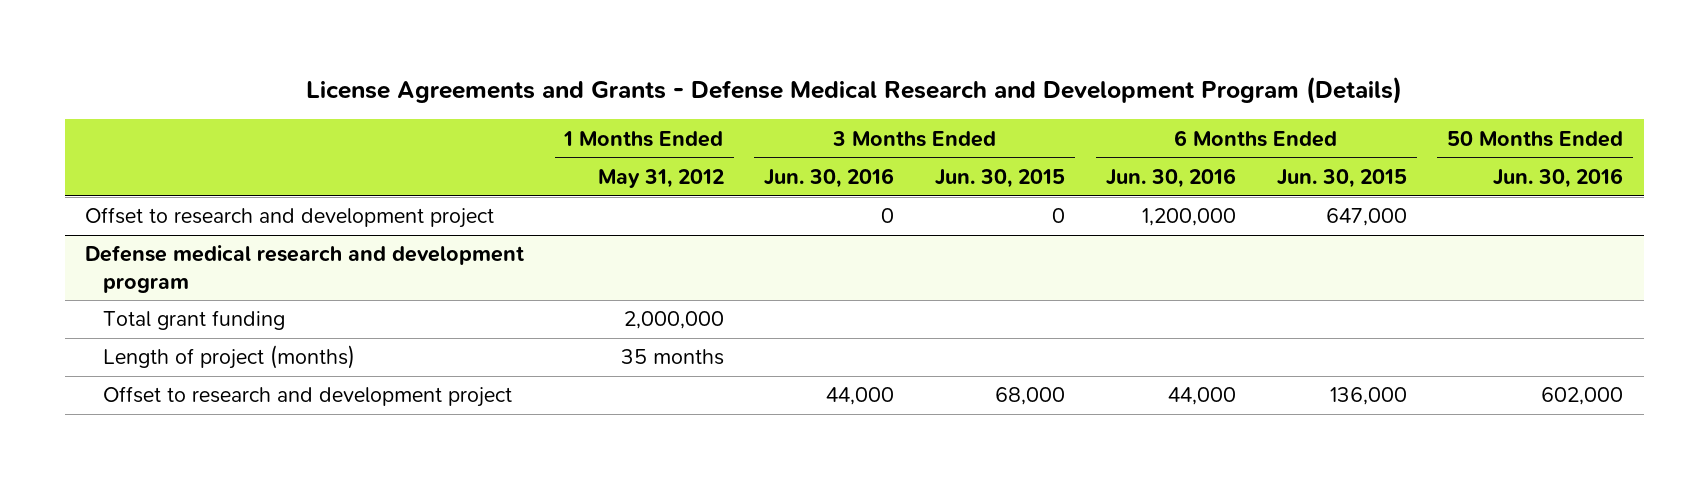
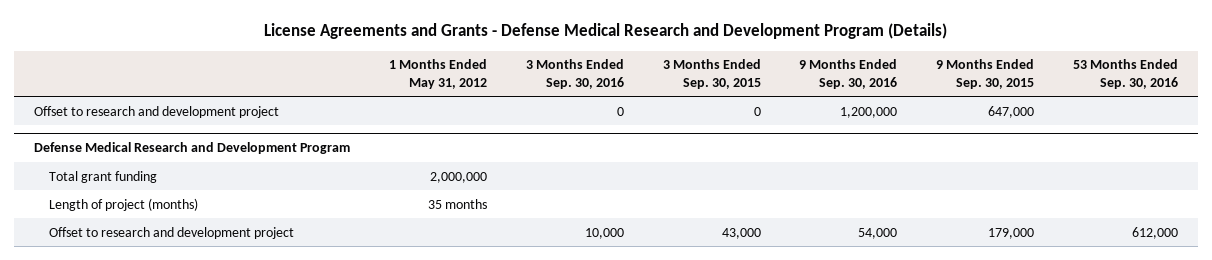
- | 1 Months Ended May 31, 2012 | 3 Months Ended Jun. 30, 2016 | 3 Months Ended Jun. 30, 2015 | 6 Months Ended Jun. 30, 2016 | 6 Months Ended Jun. 30, 2015 | 50 Months Ended Jun. 30, 2016
+ | 1 Months Ended May 31, 2012 | 3 Months Ended Sep. 30, 2016 | 3 Months Ended Sep. 30, 2015 | 9 Months Ended Sep. 30, 2016 | 9 Months Ended Sep. 30, 2015 | 53 Months Ended Sep. 30, 2016
- Defense medical research and development program
+ Defense Medical Research and Development Program

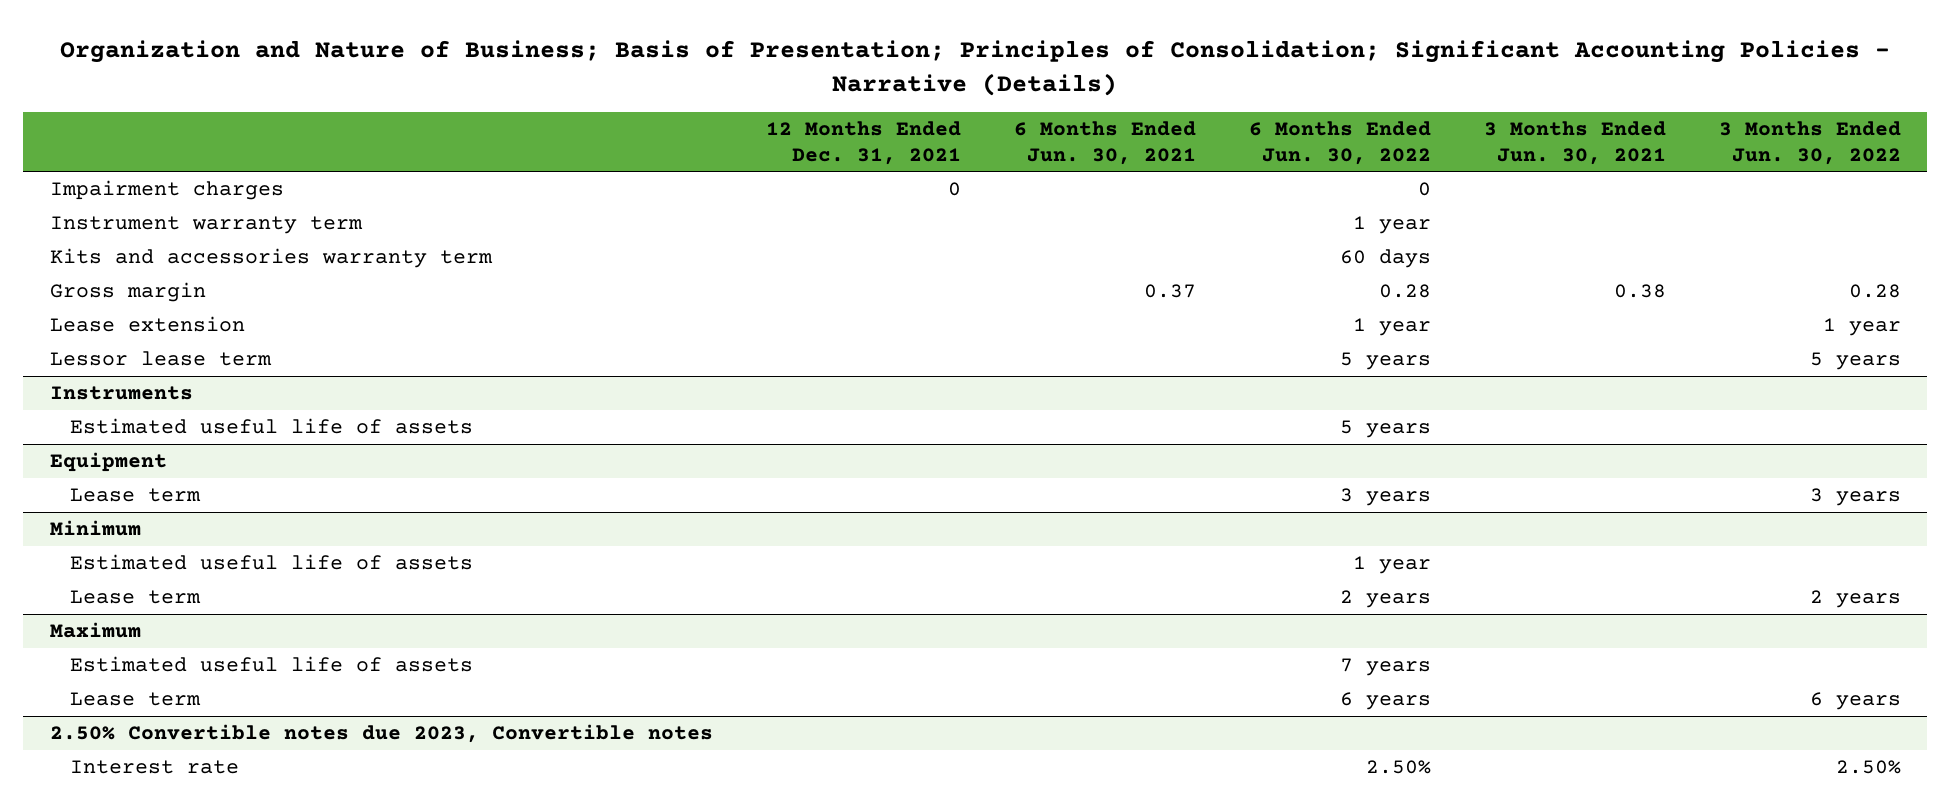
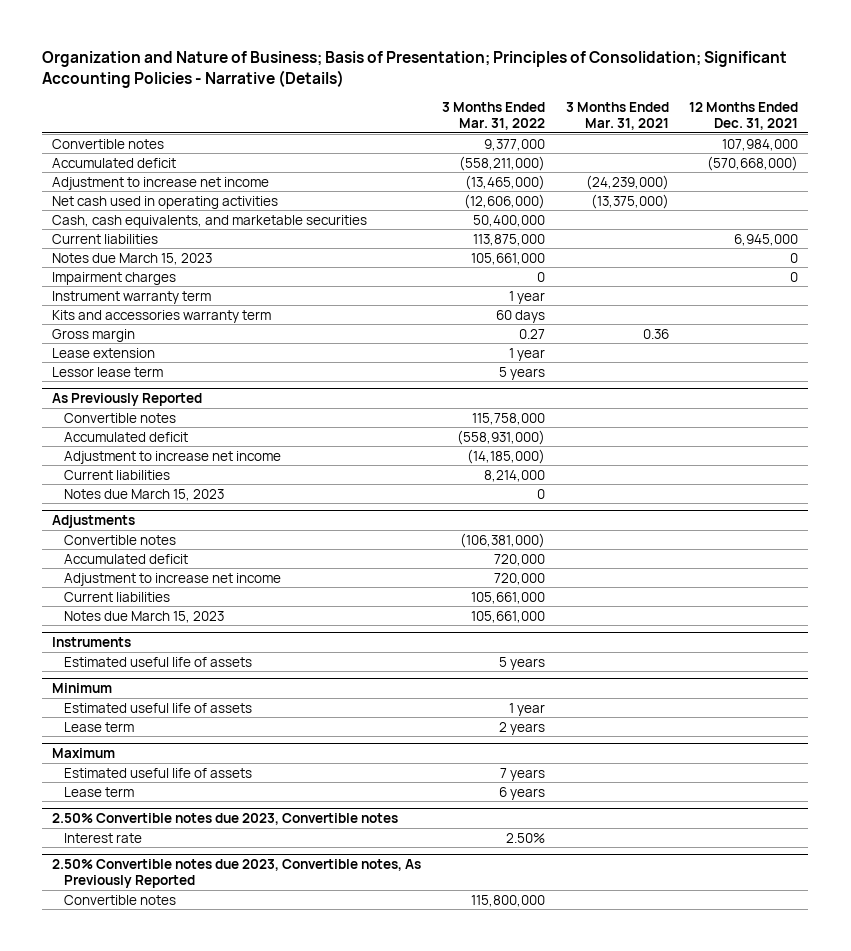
- | 12 Months Ended Dec. 31, 2021 | 6 Months Ended Jun. 30, 2021 | 6 Months Ended Jun. 30, 2022 | 3 Months Ended Jun. 30, 2021 | 3 Months Ended Jun. 30, 2022
+ | 3 Months Ended Mar. 31, 2022 | 3 Months Ended Mar. 31, 2021 | 12 Months Ended Dec. 31, 2021
+ Convertible notes | 9,377,000 | | 107,984,000
+ Accumulated deficit | (558,211,000) | | (570,668,000)
+ Adjustment to increase net income | (13,465,000) | (24,239,000) |
+ Net cash used in operating activities | (12,606,000) | (13,375,000) |
+ Cash, cash equivalents, and marketable securities | 50,400,000 | |
+ Current liabilities | 113,875,000 | | 6,945,000
+ Notes due March 15, 2023 | 105,661,000 | | 0
+ As Previously Reported
+ Convertible notes | 115,758,000 | |
+ Accumulated deficit | (558,931,000) | |
+ Adjustment to increase net income | (14,185,000) | |
+ Current liabilities | 8,214,000 | |
+ Notes due March 15, 2023 | 0 | |
+ Adjustments
+ Convertible notes | (106,381,000) | |
+ Accumulated deficit | 720,000 | |
+ Adjustment to increase net income | 720,000 | |
+ Current liabilities | 105,661,000 | |
+ Notes due March 15, 2023 | 105,661,000 | |
- Equipment
- Lease term | | | 3 years | | 3 years
+ 2.50% Convertible notes due 2023, Convertible notes, As Previously Reported
+ Convertible notes | 115,800,000 | |

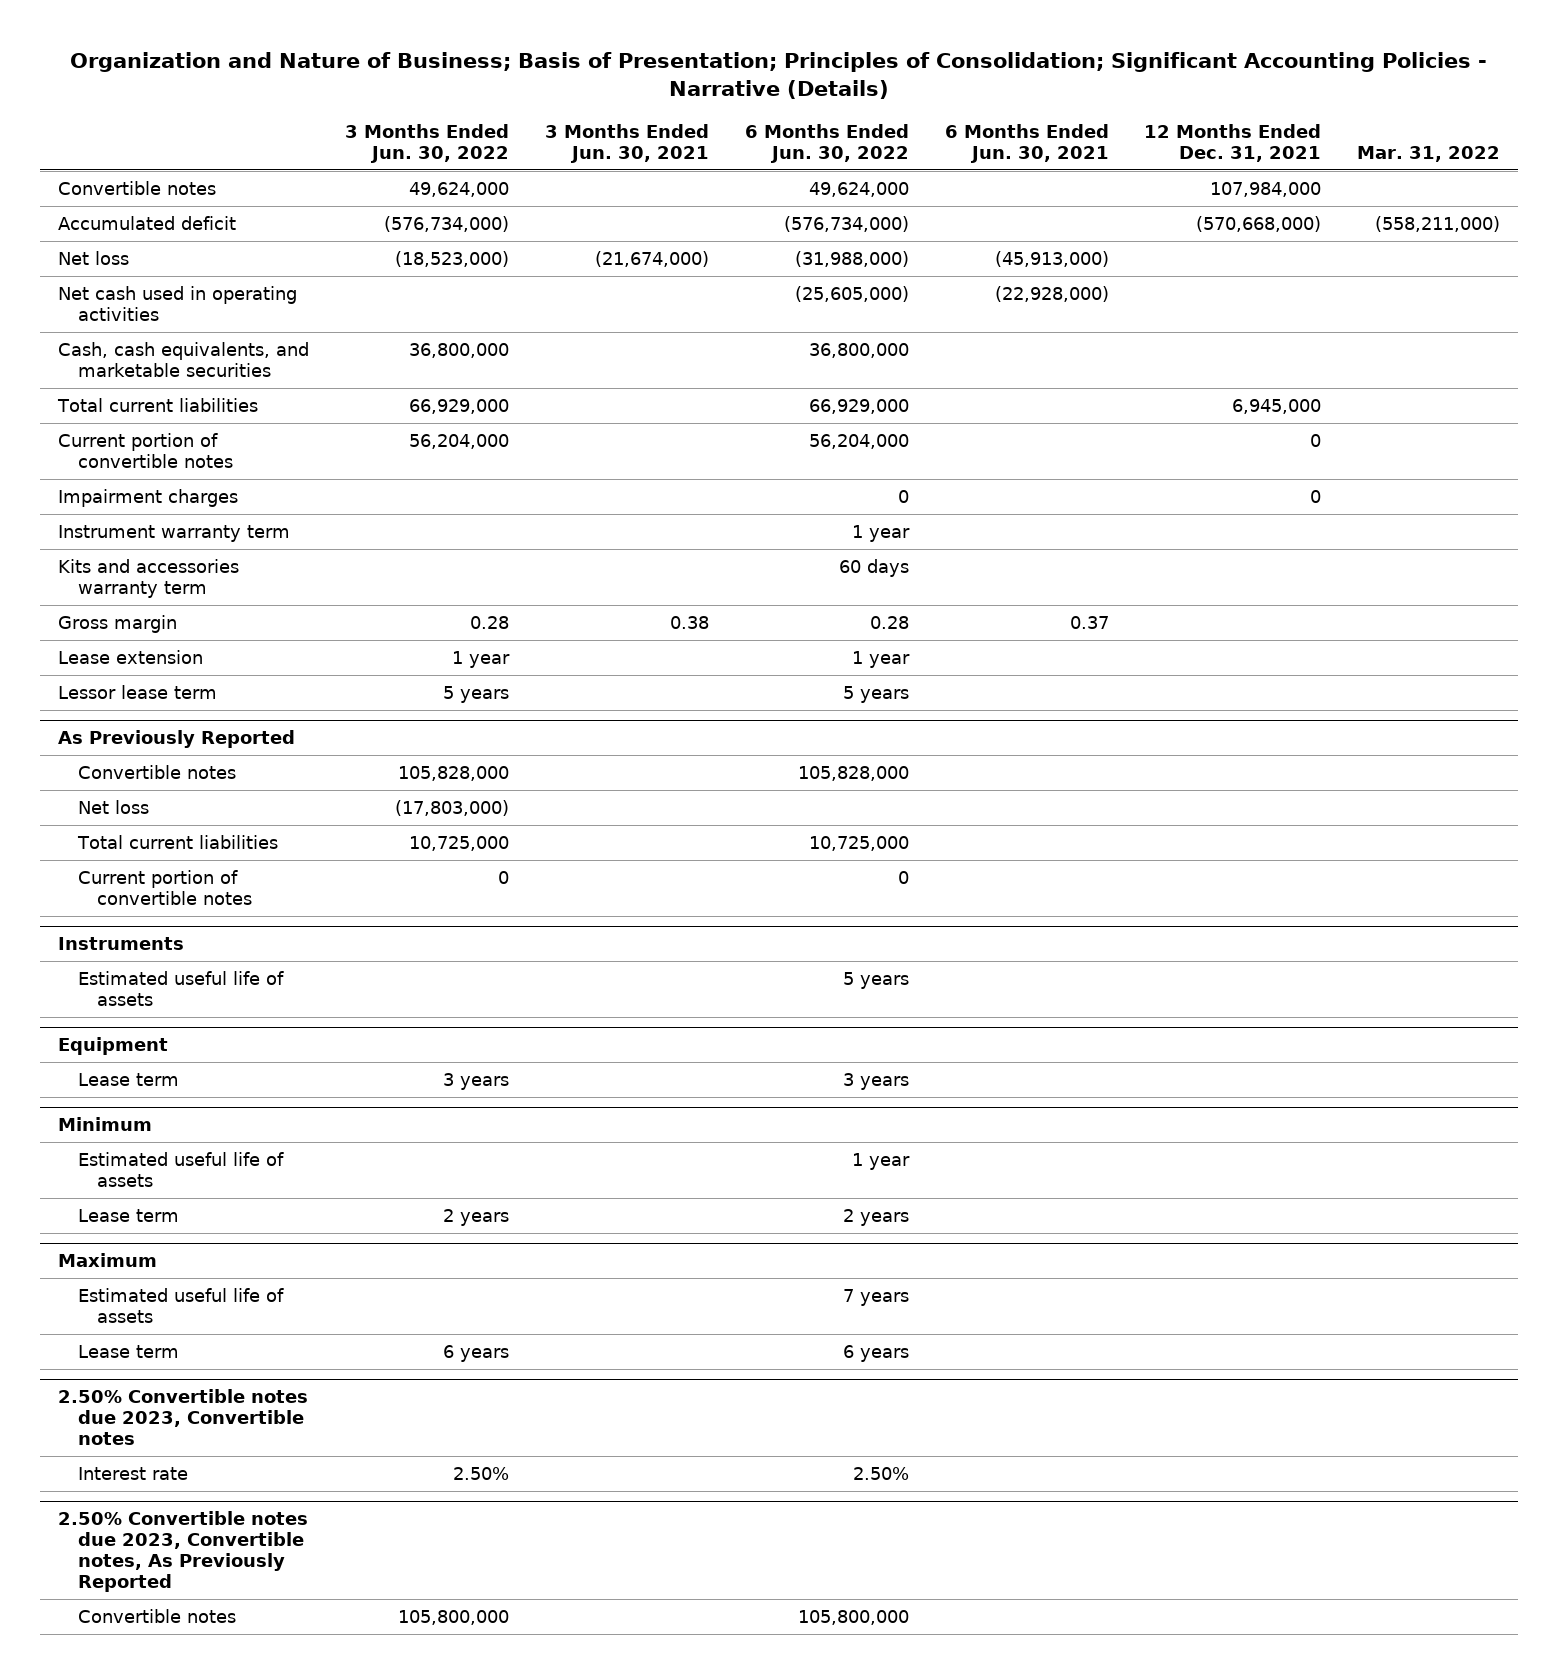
- | 3 Months Ended Mar. 31, 2022 | 3 Months Ended Mar. 31, 2021 | 12 Months Ended Dec. 31, 2021
+ | 3 Months Ended Jun. 30, 2022 | 3 Months Ended Jun. 30, 2021 | 6 Months Ended Jun. 30, 2022 | 6 Months Ended Jun. 30, 2021 | 12 Months Ended Dec. 31, 2021 | Mar. 31, 2022
- Adjustment to increase net income | (13,465,000) | (24,239,000) |
+ Net loss | (18,523,000) | (21,674,000) | (31,988,000) | (45,913,000) | |
- Current liabilities | 113,875,000 | | 6,945,000
- Notes due March 15, 2023 | 105,661,000 | | 0
+ Total current liabilities | 66,929,000 | | 66,929,000 | | 6,945,000 |
+ Current portion of convertible notes | 56,204,000 | | 56,204,000 | | 0 |
@ As Previously Reported
- Accumulated deficit | (558,931,000) | |
- Adjustment to increase net income | (14,185,000) | |
- Current liabilities | 8,214,000 | |
- Notes due March 15, 2023 | 0 | |
- Adjustments
- Convertible notes | (106,381,000) | |
- Accumulated deficit | 720,000 | |
- Adjustment to increase net income | 720,000 | |
- Current liabilities | 105,661,000 | |
- Notes due March 15, 2023 | 105,661,000 | |
@ As Previously Reported
+ Net loss | (17,803,000) | | | | |
+ Total current liabilities | 10,725,000 | | 10,725,000 | | |
+ Current portion of convertible notes | 0 | | 0 | | |
+ Equipment
+ Lease term | 3 years | | 3 years | | |

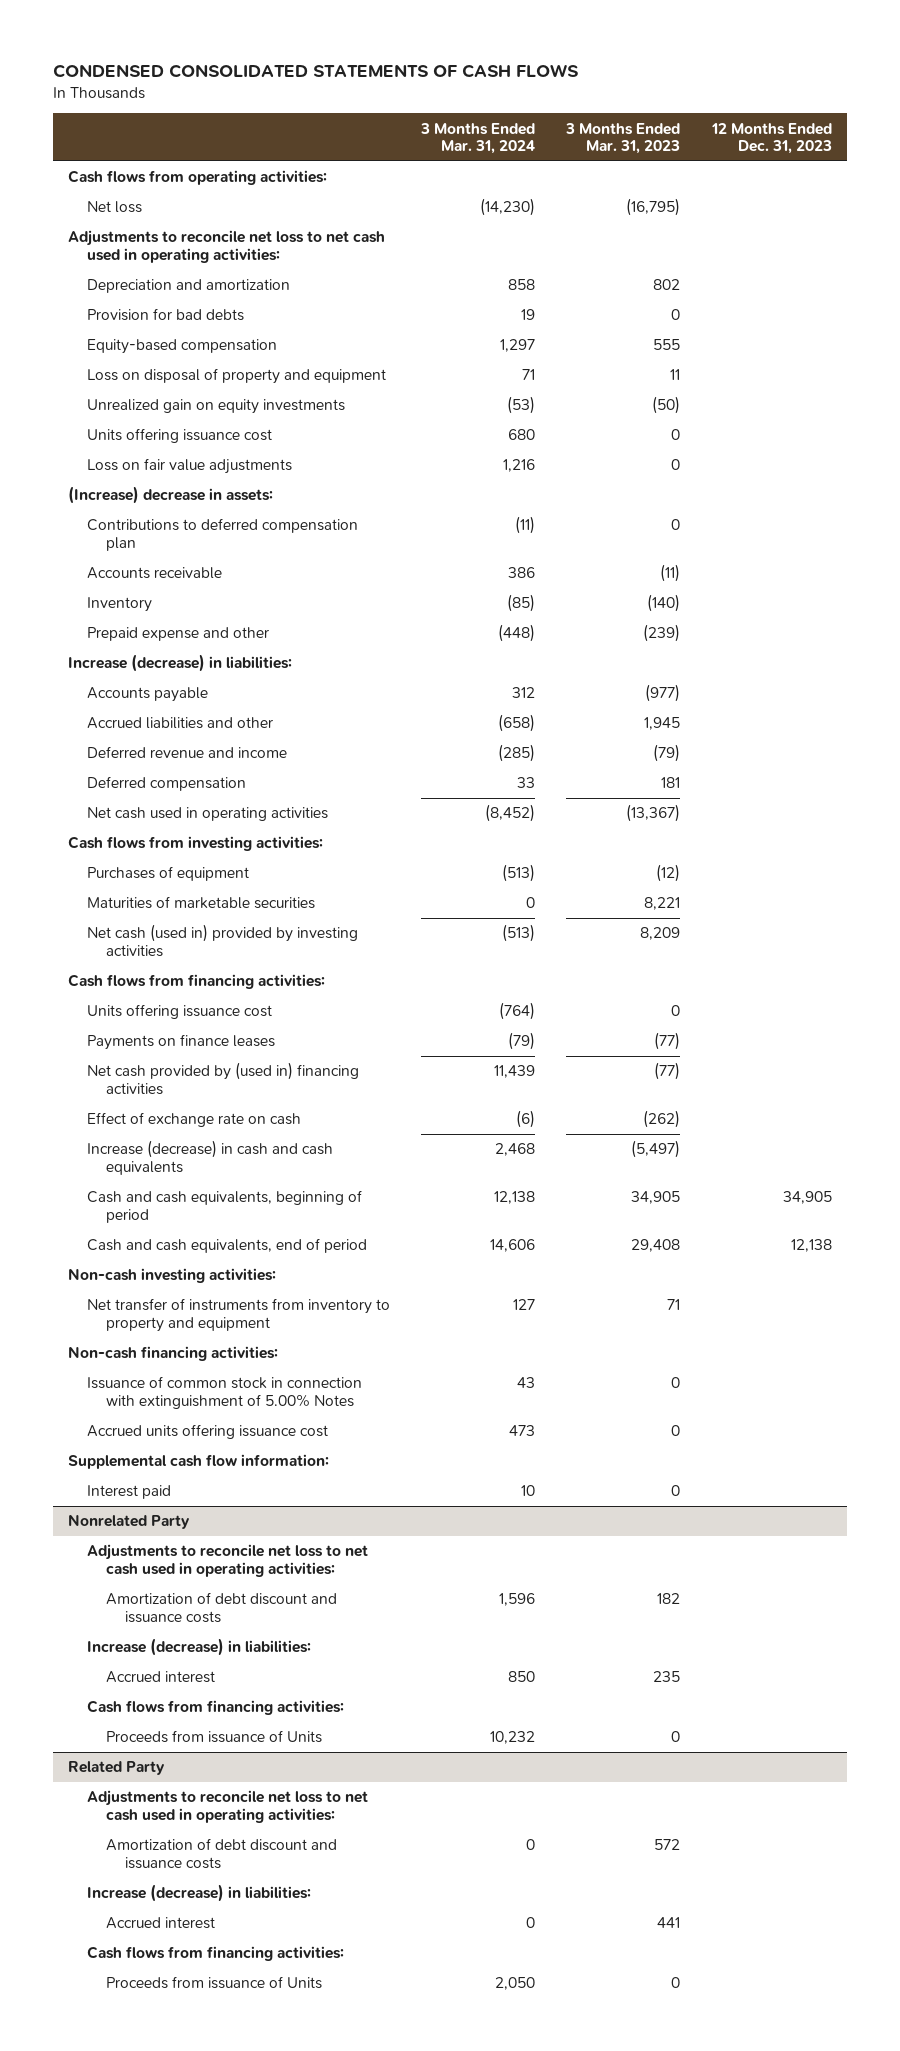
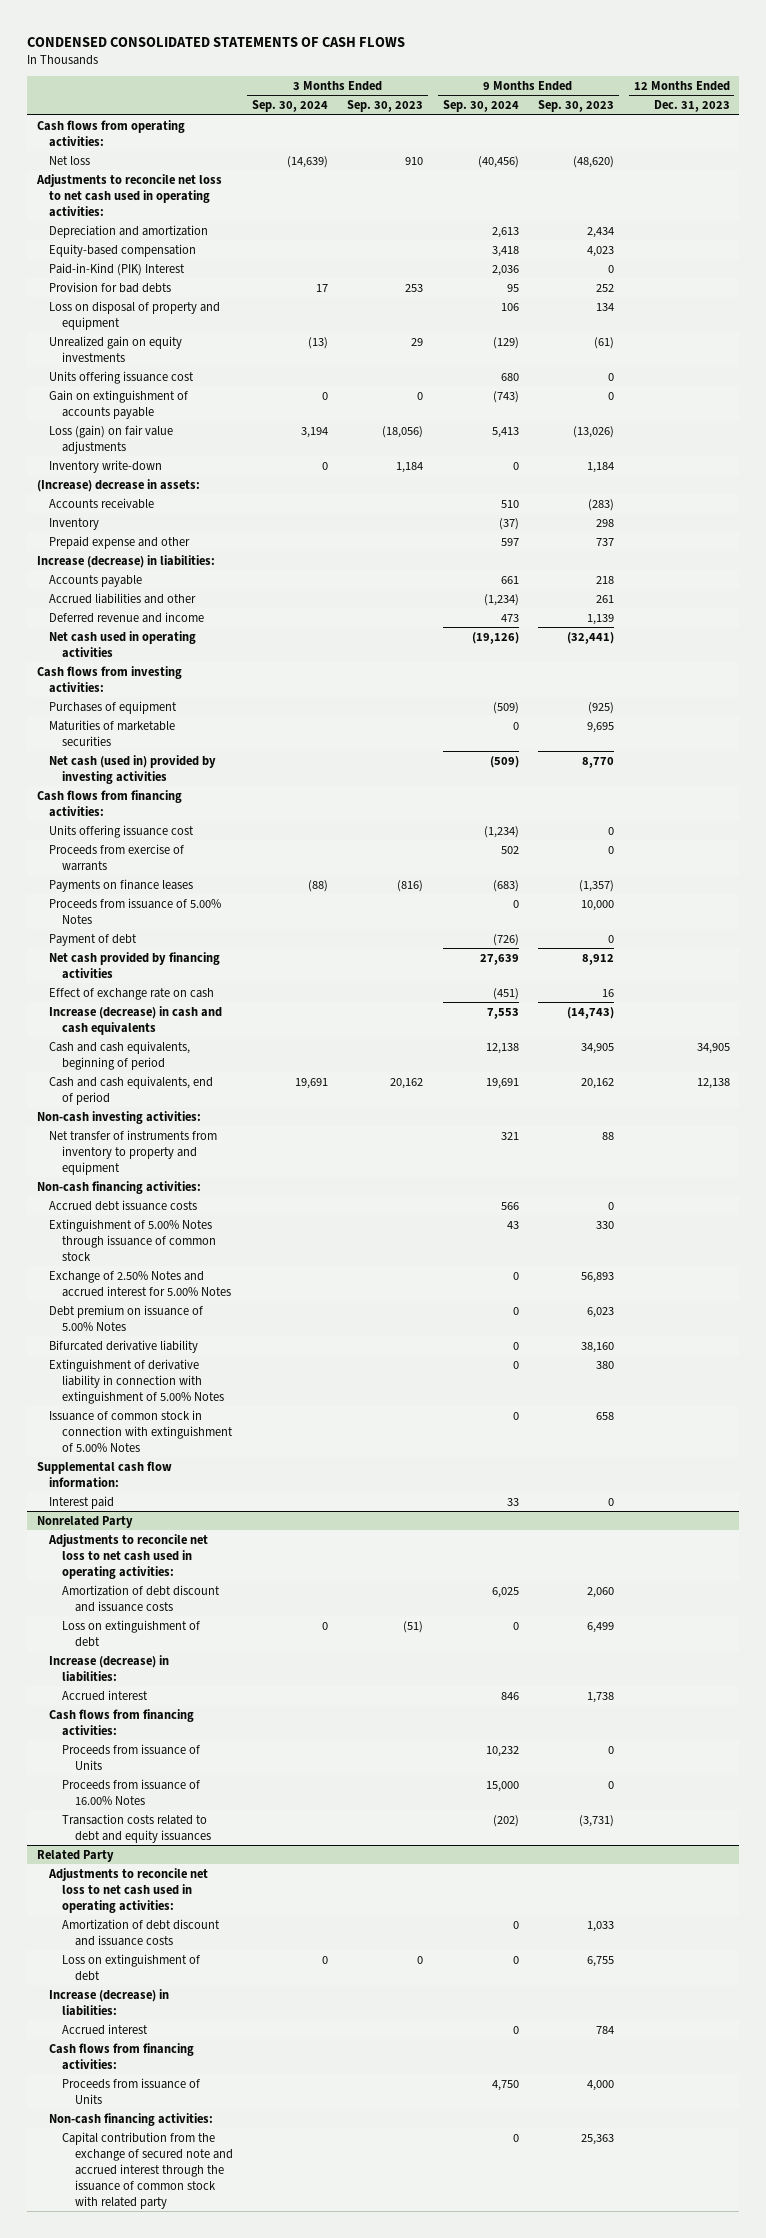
- | 3 Months Ended Mar. 31, 2024 | 3 Months Ended Mar. 31, 2023 | 12 Months Ended Dec. 31, 2023
+ | 3 Months Ended Sep. 30, 2024 | 3 Months Ended Sep. 30, 2023 | 9 Months Ended Sep. 30, 2024 | 9 Months Ended Sep. 30, 2023 | 12 Months Ended Dec. 31, 2023
+ Paid-in-Kind (PIK) Interest | | | 2,036 | 0 |
moved down: Provision for bad debts | 17 | 253 | 95 | 252 |
- Loss on fair value adjustments | 1,216 | 0 |
+ Gain on extinguishment of accounts payable | 0 | 0 | (743) | 0 |
+ Loss (gain) on fair value adjustments | 3,194 | (18,056) | 5,413 | (13,026) |
+ Inventory write-down | 0 | 1,184 | 0 | 1,184 |
- Contributions to deferred compensation plan | (11) | 0 |
- Deferred compensation | 33 | 181 |
+ Proceeds from exercise of warrants | | | 502 | 0 |
- Net cash provided by (used in) financing activities | 11,439 | (77) |
+ Proceeds from issuance of 5.00% Notes | | | 0 | 10,000 |
+ Payment of debt | | | (726) | 0 |
+ Net cash provided by financing activities | | | 27,639 | 8,912 |
+ Accrued debt issuance costs | | | 566 | 0 |
+ Extinguishment of 5.00% Notes through issuance of common stock | | | 43 | 330 |
+ Exchange of 2.50% Notes and accrued interest for 5.00% Notes | | | 0 | 56,893 |
+ Debt premium on issuance of 5.00% Notes | | | 0 | 6,023 |
+ Bifurcated derivative liability | | | 0 | 38,160 |
+ Extinguishment of derivative liability in connection with extinguishment of 5.00% Notes | | | 0 | 380 |
- Accrued units offering issuance cost | 473 | 0 |
@ Nonrelated Party
+ Loss on extinguishment of debt | 0 | (51) | 0 | 6,499 |
+ Proceeds from issuance of 16.00% Notes | | | 15,000 | 0 |
+ Transaction costs related to debt and equity issuances | | | (202) | (3,731) |
@ Related Party
+ Loss on extinguishment of debt | 0 | 0 | 0 | 6,755 |
+ Non-cash financing activities:
+ Capital contribution from the exchange of secured note and accrued interest through the issuance of common stock with related party | | | 0 | 25,363 |

